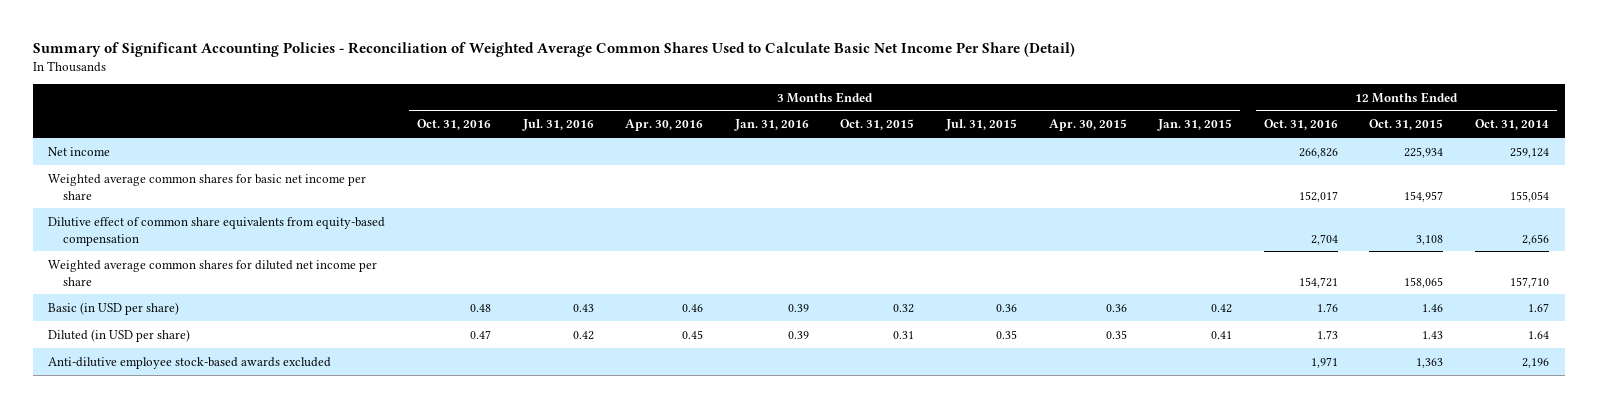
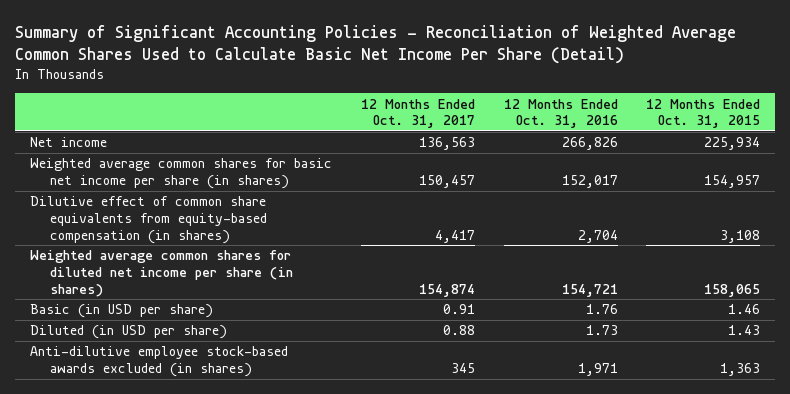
- | 3 Months Ended Oct. 31, 2016 | 3 Months Ended Jul. 31, 2016 | 3 Months Ended Apr. 30, 2016 | 3 Months Ended Jan. 31, 2016 | 3 Months Ended Oct. 31, 2015 | 3 Months Ended Jul. 31, 2015 | 3 Months Ended Apr. 30, 2015 | 3 Months Ended Jan. 31, 2015 | 12 Months Ended Oct. 31, 2016 | 12 Months Ended Oct. 31, 2015 | 12 Months Ended Oct. 31, 2014
+ | 12 Months Ended Oct. 31, 2017 | 12 Months Ended Oct. 31, 2016 | 12 Months Ended Oct. 31, 2015
- Weighted average common shares for basic net income per share | | | | | | | | | 152,017 | 154,957 | 155,054
- Dilutive effect of common share equivalents from equity-based compensation | | | | | | | | | 2,704 | 3,108 | 2,656
- Weighted average common shares for diluted net income per share | | | | | | | | | 154,721 | 158,065 | 157,710
+ Weighted average common shares for basic net income per share (in shares) | 150,457 | 152,017 | 154,957
+ Dilutive effect of common share equivalents from equity-based compensation (in shares) | 4,417 | 2,704 | 3,108
+ Weighted average common shares for diluted net income per share (in shares) | 154,874 | 154,721 | 158,065
- Anti-dilutive employee stock-based awards excluded | | | | | | | | | 1,971 | 1,363 | 2,196
+ Anti-dilutive employee stock-based awards excluded (in shares) | 345 | 1,971 | 1,363

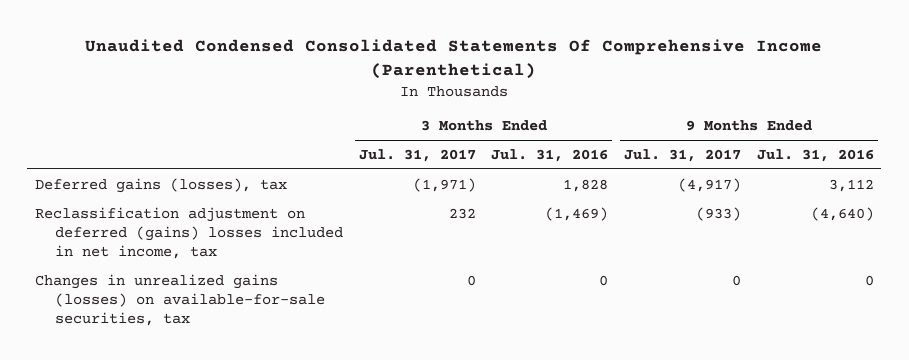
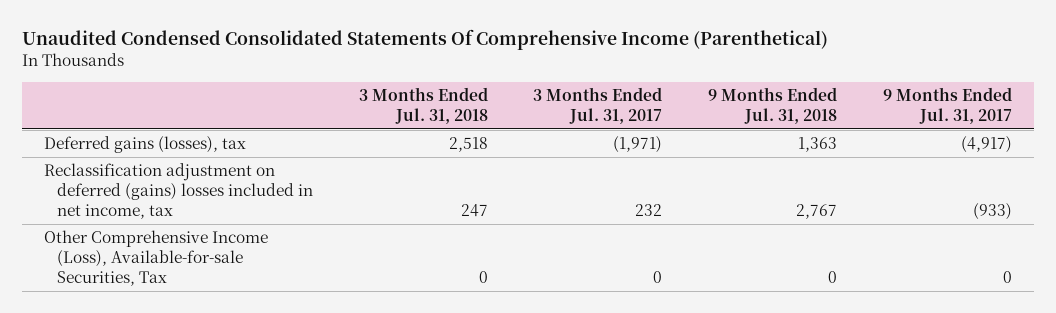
- | 3 Months Ended Jul. 31, 2017 | 3 Months Ended Jul. 31, 2016 | 9 Months Ended Jul. 31, 2017 | 9 Months Ended Jul. 31, 2016
+ | 3 Months Ended Jul. 31, 2018 | 3 Months Ended Jul. 31, 2017 | 9 Months Ended Jul. 31, 2018 | 9 Months Ended Jul. 31, 2017
- Changes in unrealized gains (losses) on available-for-sale securities, tax | 0 | 0 | 0 | 0
+ Other Comprehensive Income (Loss), Available-for-sale Securities, Tax | 0 | 0 | 0 | 0

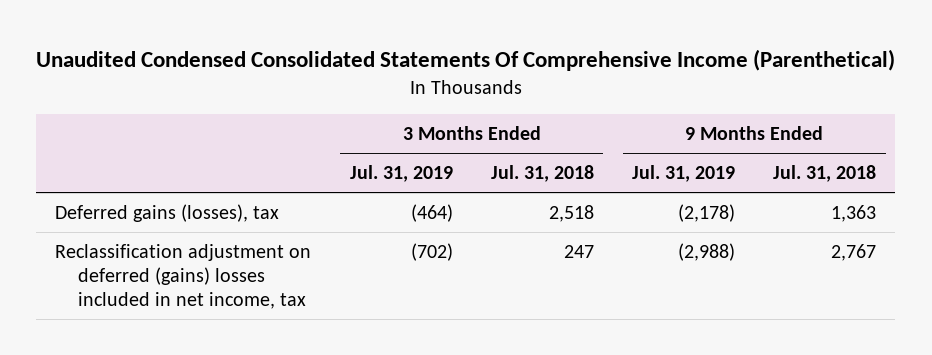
- | 3 Months Ended Jul. 31, 2018 | 3 Months Ended Jul. 31, 2017 | 9 Months Ended Jul. 31, 2018 | 9 Months Ended Jul. 31, 2017
+ | 3 Months Ended Jul. 31, 2019 | 3 Months Ended Jul. 31, 2018 | 9 Months Ended Jul. 31, 2019 | 9 Months Ended Jul. 31, 2018
- Other Comprehensive Income (Loss), Available-for-sale Securities, Tax | 0 | 0 | 0 | 0

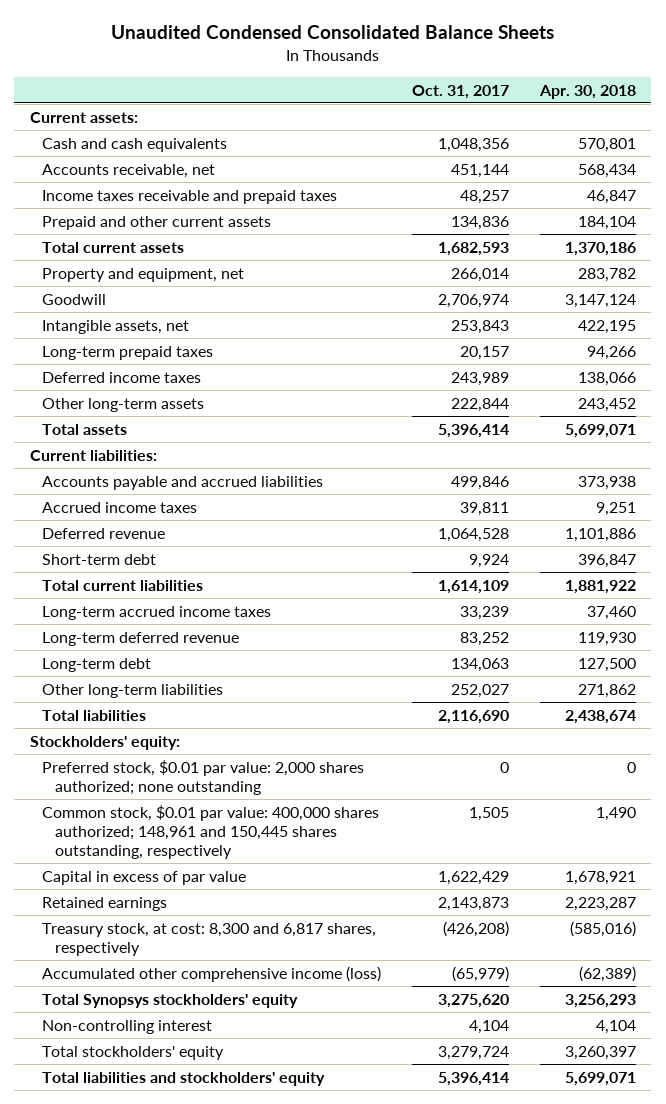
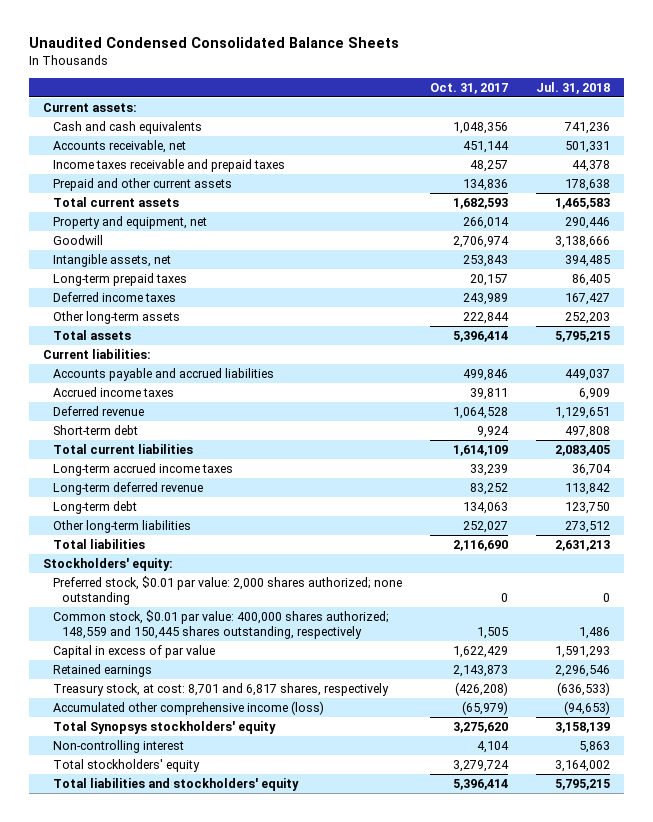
- | Oct. 31, 2017 | Apr. 30, 2018
+ | Oct. 31, 2017 | Jul. 31, 2018
- Common stock, $0.01 par value: 400,000 shares authorized; 148,961 and 150,445 shares outstanding, respectively | 1,505 | 1,490
+ Common stock, $0.01 par value: 400,000 shares authorized; 148,559 and 150,445 shares outstanding, respectively | 1,505 | 1,486
- Treasury stock, at cost: 8,300 and 6,817 shares, respectively | (426,208) | (585,016)
+ Treasury stock, at cost: 8,701 and 6,817 shares, respectively | (426,208) | (636,533)

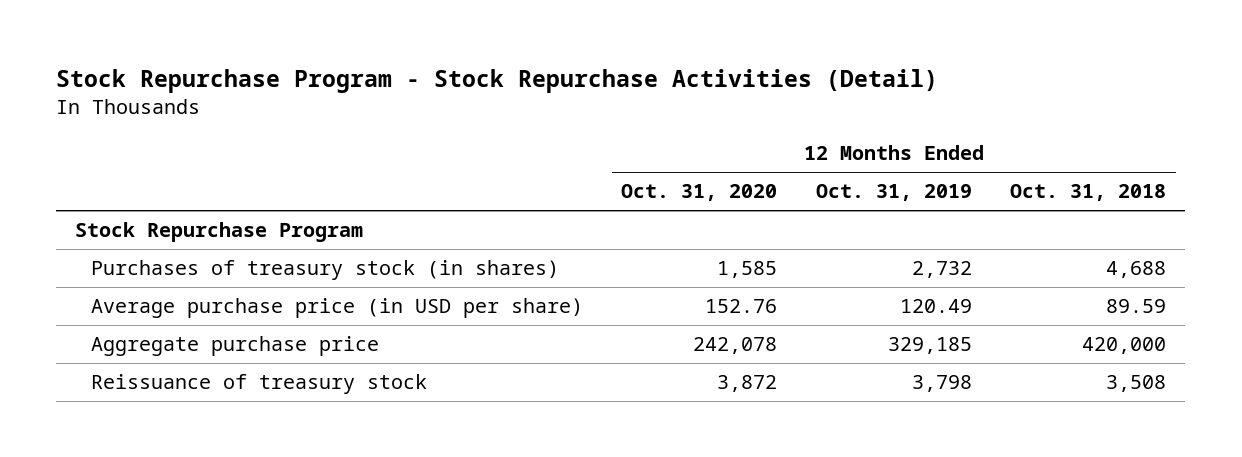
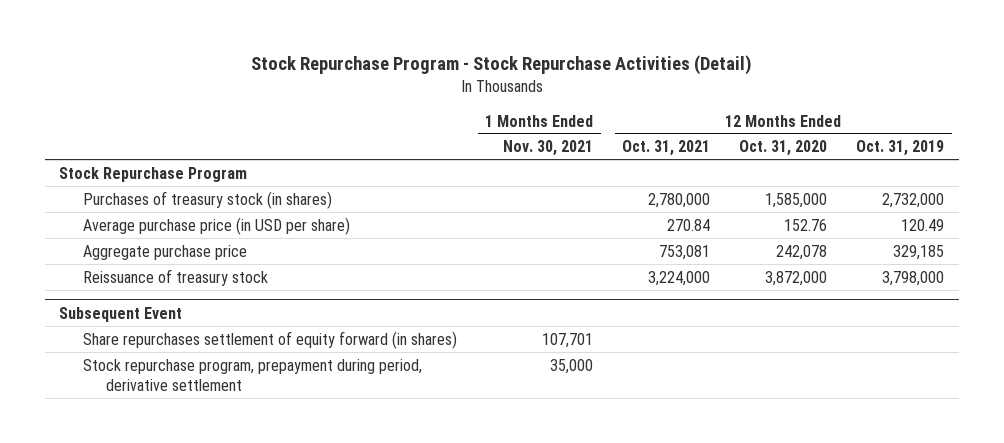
- | 12 Months Ended Oct. 31, 2020 | 12 Months Ended Oct. 31, 2019 | 12 Months Ended Oct. 31, 2018
+ | 1 Months Ended Nov. 30, 2021 | 12 Months Ended Oct. 31, 2021 | 12 Months Ended Oct. 31, 2020 | 12 Months Ended Oct. 31, 2019
- Purchases of treasury stock (in shares) | 1,585 | 2,732 | 4,688
+ Purchases of treasury stock (in shares) | | 2,780,000 | 1,585,000 | 2,732,000
- Reissuance of treasury stock | 3,872 | 3,798 | 3,508
+ Reissuance of treasury stock | | 3,224,000 | 3,872,000 | 3,798,000
+ Subsequent Event
+ Share repurchases settlement of equity forward (in shares) | 107,701 | | |
+ Stock repurchase program, prepayment during period, derivative settlement | 35,000 | | |

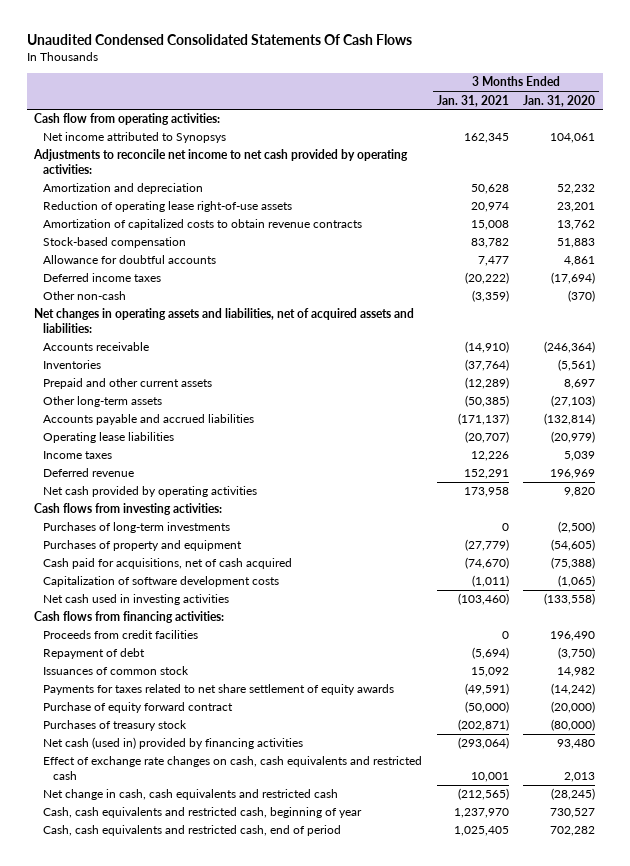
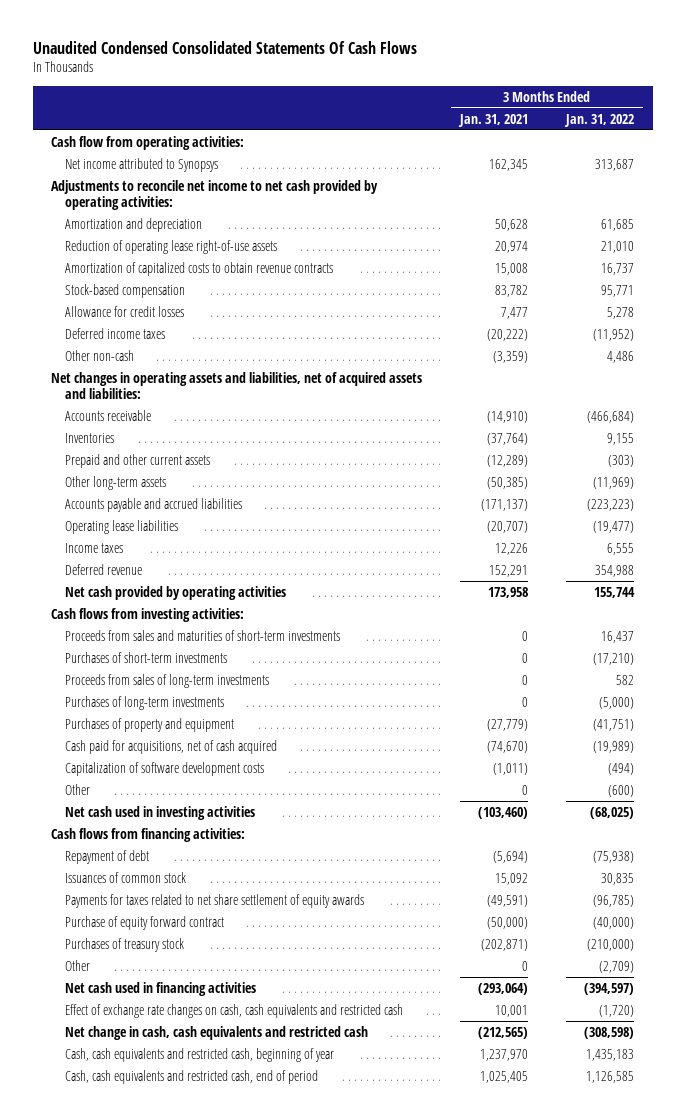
- | 3 Months Ended Jan. 31, 2021 | 3 Months Ended Jan. 31, 2020
+ | 3 Months Ended Jan. 31, 2021 | 3 Months Ended Jan. 31, 2022
- Allowance for doubtful accounts | 7,477 | 4,861
+ Allowance for credit losses | 7,477 | 5,278
+ Proceeds from sales and maturities of short-term investments | 0 | 16,437
+ Purchases of short-term investments | 0 | (17,210)
+ Proceeds from sales of long-term investments | 0 | 582
+ Other | 0 | (600)
- Proceeds from credit facilities | 0 | 196,490
- Net cash (used in) provided by financing activities | (293,064) | 93,480
+ Other | 0 | (2,709)
+ Net cash used in financing activities | (293,064) | (394,597)

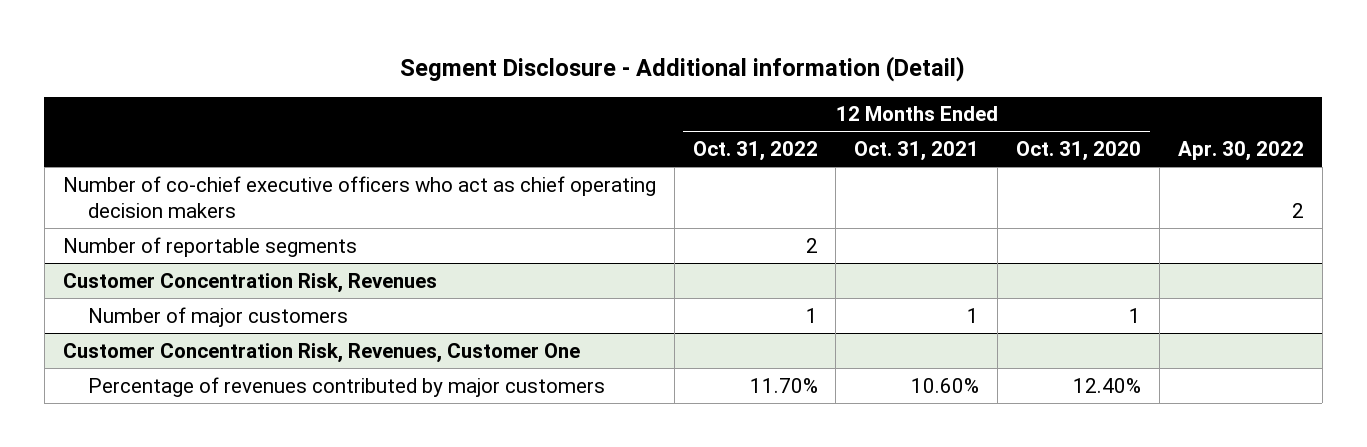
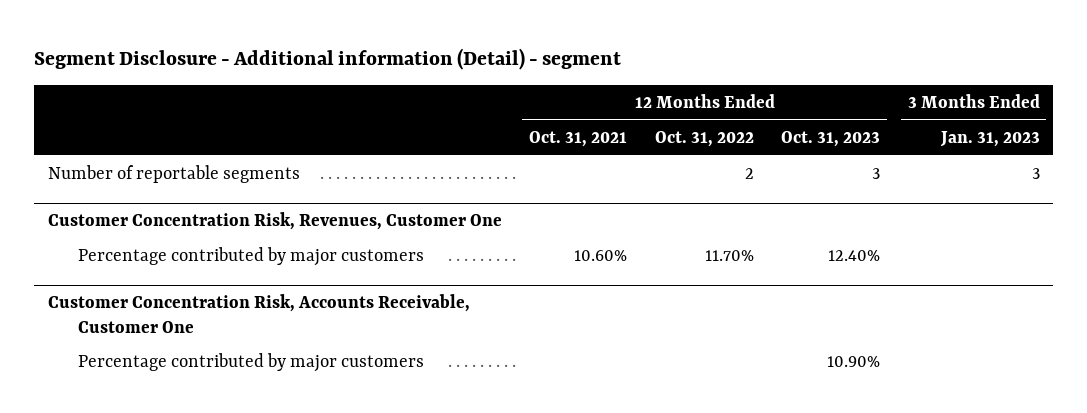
- Segment Disclosure - Additional information (Detail)
+ Segment Disclosure - Additional information (Detail) - segment
- | 12 Months Ended Oct. 31, 2022 | 12 Months Ended Oct. 31, 2021 | 12 Months Ended Oct. 31, 2020 | Apr. 30, 2022
+ | 12 Months Ended Oct. 31, 2021 | 12 Months Ended Oct. 31, 2022 | 12 Months Ended Oct. 31, 2023 | 3 Months Ended Jan. 31, 2023
- Number of co-chief executive officers who act as chief operating decision makers | | | | 2
- Customer Concentration Risk, Revenues
- Number of major customers | 1 | 1 | 1 |
@ Customer Concentration Risk, Revenues, Customer One
- Percentage of revenues contributed by major customers | 11.70% | 10.60% | 12.40% |
+ Percentage contributed by major customers | 10.60% | 11.70% | 12.40% |
+ Customer Concentration Risk, Accounts Receivable, Customer One
+ Percentage contributed by major customers | | | 10.90% |

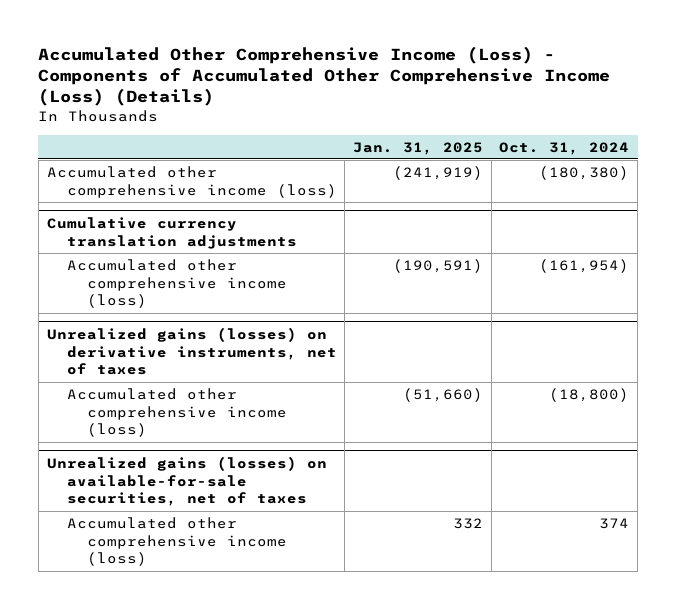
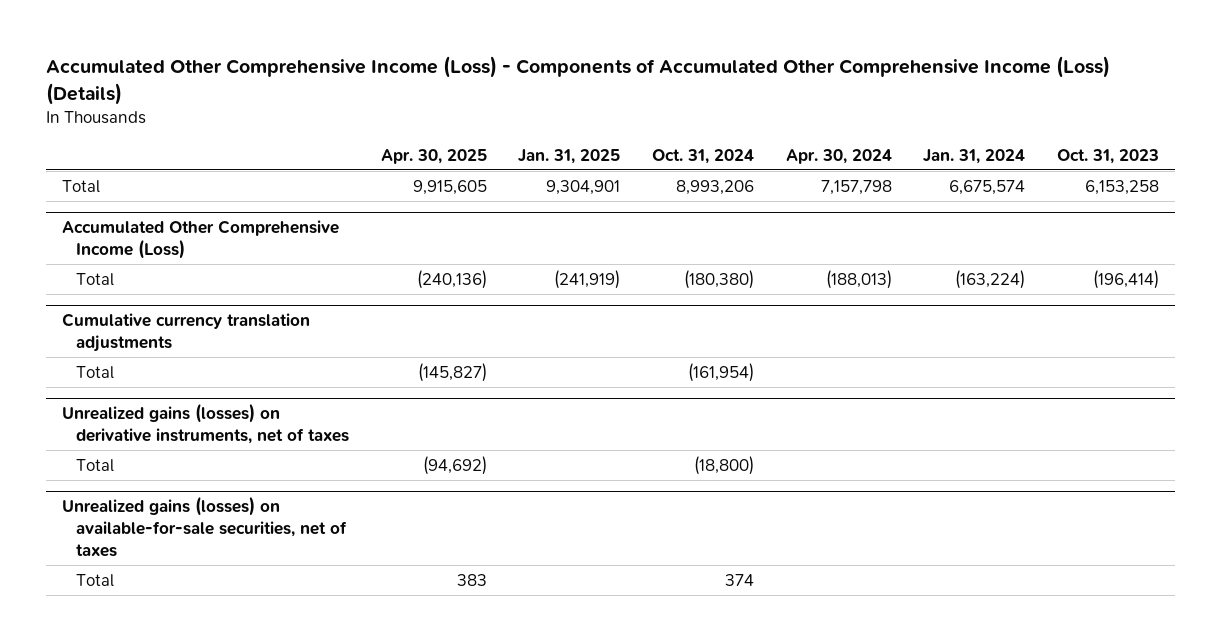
- | Jan. 31, 2025 | Oct. 31, 2024
+ | Apr. 30, 2025 | Jan. 31, 2025 | Oct. 31, 2024 | Apr. 30, 2024 | Jan. 31, 2024 | Oct. 31, 2023
- Accumulated other comprehensive income (loss) | (241,919) | (180,380)
+ Total | 9,915,605 | 9,304,901 | 8,993,206 | 7,157,798 | 6,675,574 | 6,153,258
+ Accumulated Other Comprehensive Income (Loss)
+ Total | (240,136) | (241,919) | (180,380) | (188,013) | (163,224) | (196,414)
@ Cumulative currency translation adjustments
- Accumulated other comprehensive income (loss) | (190,591) | (161,954)
+ Total | (145,827) | | (161,954) | | |
@ Unrealized gains (losses) on derivative instruments, net of taxes
- Accumulated other comprehensive income (loss) | (51,660) | (18,800)
+ Total | (94,692) | | (18,800) | | |
@ Unrealized gains (losses) on available-for-sale securities, net of taxes
- Accumulated other comprehensive income (loss) | 332 | 374
+ Total | 383 | | 374 | | |

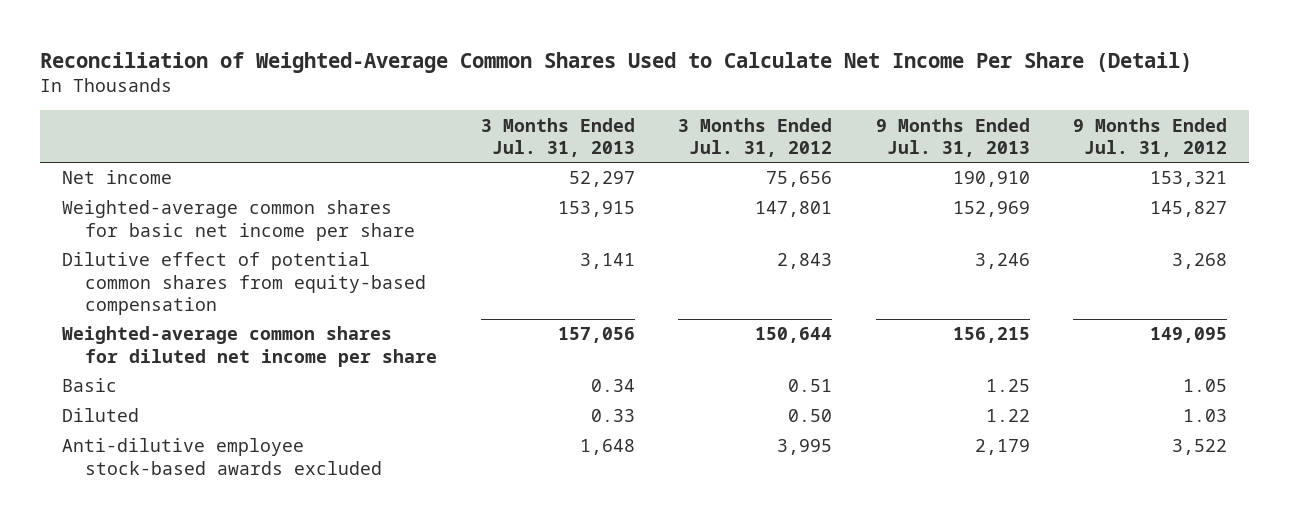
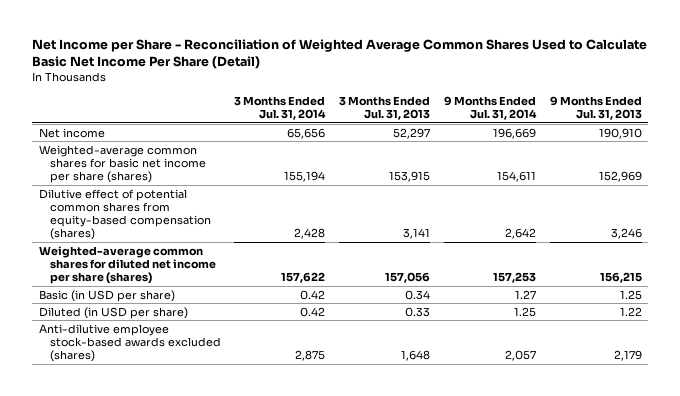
- Reconciliation of Weighted-Average Common Shares Used to Calculate Net Income Per Share (Detail)
+ Net Income per Share - Reconciliation of Weighted Average Common Shares Used to Calculate Basic Net Income Per Share (Detail)
- | 3 Months Ended Jul. 31, 2013 | 3 Months Ended Jul. 31, 2012 | 9 Months Ended Jul. 31, 2013 | 9 Months Ended Jul. 31, 2012
+ | 3 Months Ended Jul. 31, 2014 | 3 Months Ended Jul. 31, 2013 | 9 Months Ended Jul. 31, 2014 | 9 Months Ended Jul. 31, 2013
- Weighted-average common shares for basic net income per share | 153,915 | 147,801 | 152,969 | 145,827
- Dilutive effect of potential common shares from equity-based compensation | 3,141 | 2,843 | 3,246 | 3,268
- Weighted-average common shares for diluted net income per share | 157,056 | 150,644 | 156,215 | 149,095
- Basic | 0.34 | 0.51 | 1.25 | 1.05
- Diluted | 0.33 | 0.50 | 1.22 | 1.03
- Anti-dilutive employee stock-based awards excluded | 1,648 | 3,995 | 2,179 | 3,522
+ Weighted-average common shares for basic net income per share (shares) | 155,194 | 153,915 | 154,611 | 152,969
+ Dilutive effect of potential common shares from equity-based compensation (shares) | 2,428 | 3,141 | 2,642 | 3,246
+ Weighted-average common shares for diluted net income per share (shares) | 157,622 | 157,056 | 157,253 | 156,215
+ Basic (in USD per share) | 0.42 | 0.34 | 1.27 | 1.25
+ Diluted (in USD per share) | 0.42 | 0.33 | 1.25 | 1.22
+ Anti-dilutive employee stock-based awards excluded (shares) | 2,875 | 1,648 | 2,057 | 2,179

